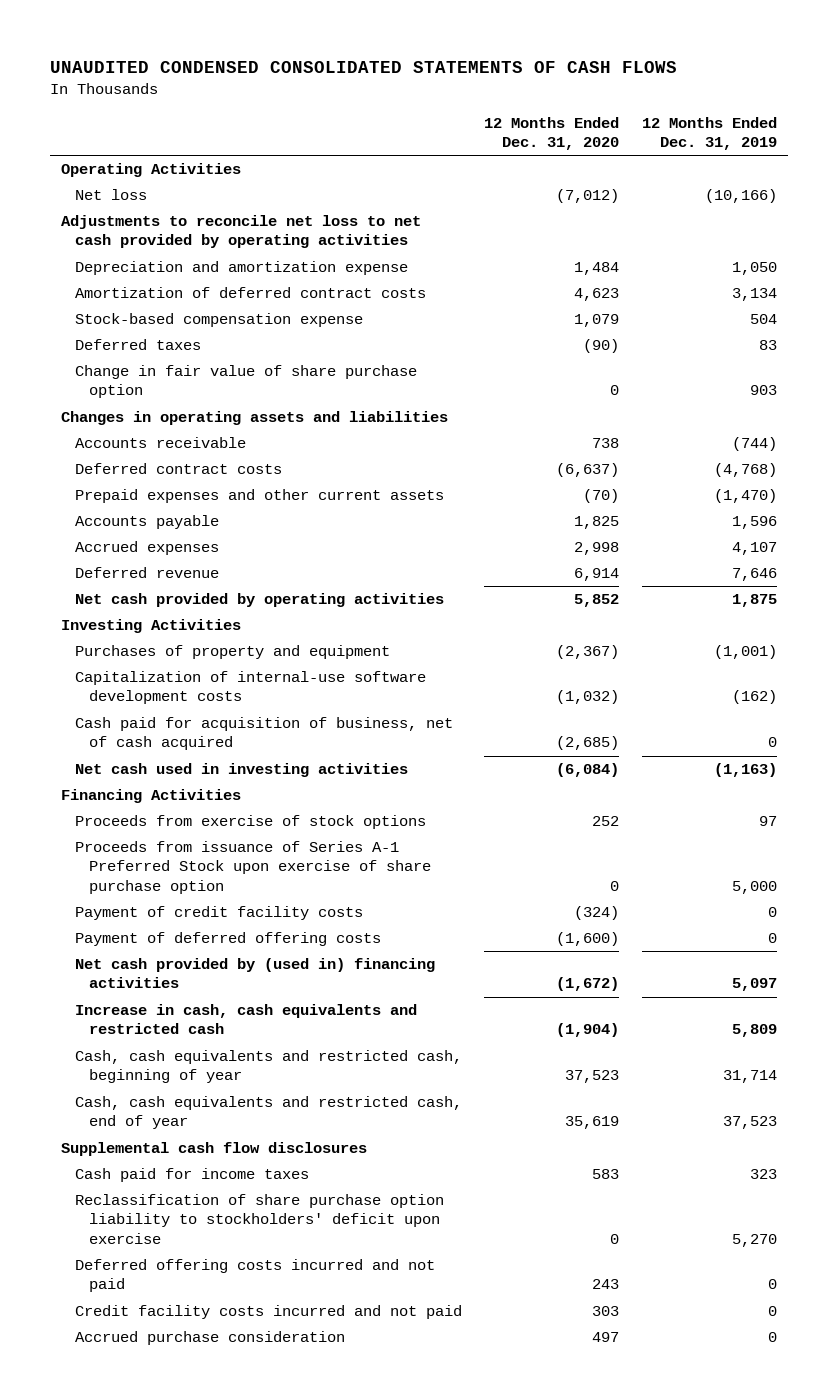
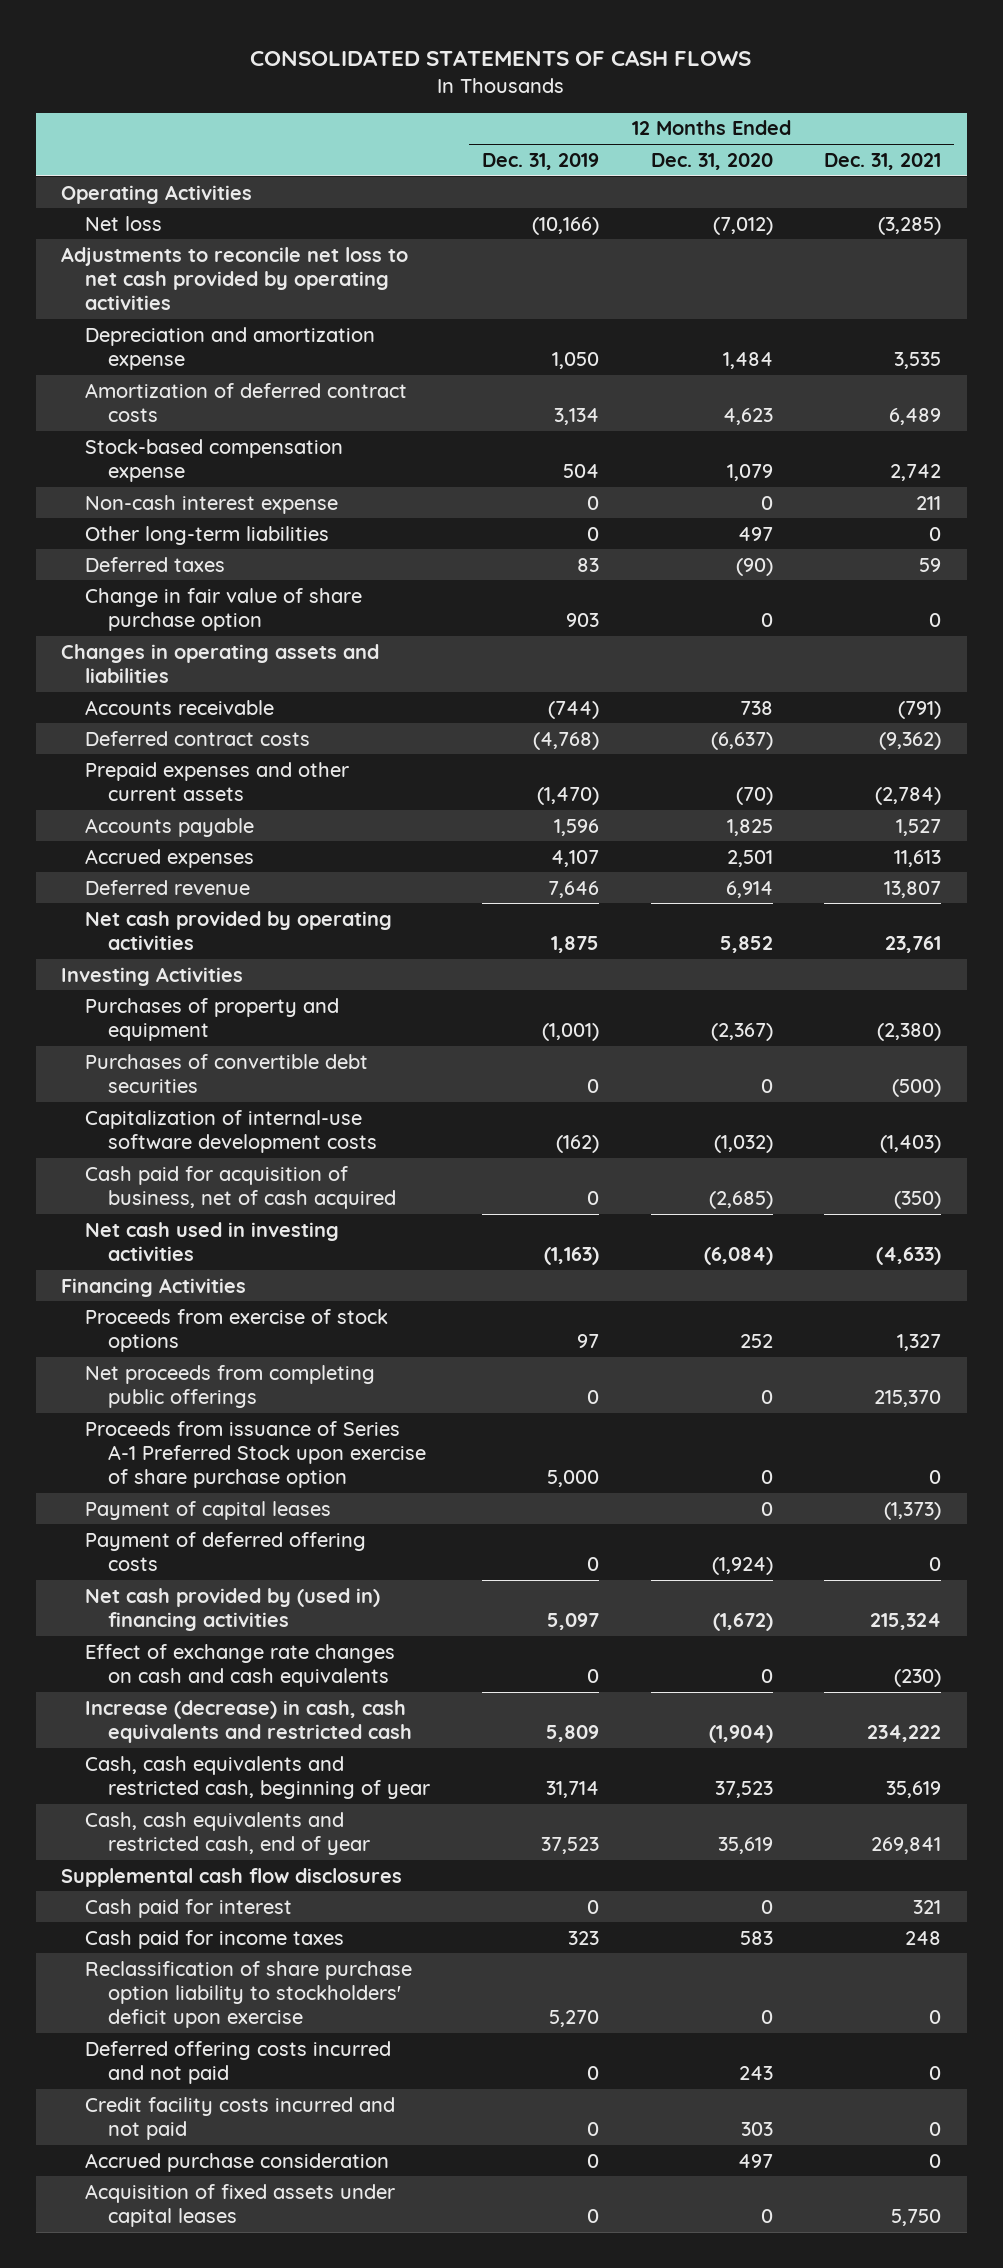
- UNAUDITED CONDENSED CONSOLIDATED STATEMENTS OF CASH FLOWS
+ CONSOLIDATED STATEMENTS OF CASH FLOWS
- | 12 Months Ended Dec. 31, 2020 | 12 Months Ended Dec. 31, 2019
+ | 12 Months Ended Dec. 31, 2019 | 12 Months Ended Dec. 31, 2020 | 12 Months Ended Dec. 31, 2021
+ Non-cash interest expense | 0 | 0 | 211
+ Other long-term liabilities | 0 | 497 | 0
- Accrued expenses | 2,998 | 4,107
+ Accrued expenses | 4,107 | 2,501 | 11,613
+ Purchases of convertible debt securities | 0 | 0 | (500)
+ Net proceeds from completing public offerings | 0 | 0 | 215,370
- Payment of credit facility costs | (324) | 0
- Payment of deferred offering costs | (1,600) | 0
+ Payment of capital leases | | 0 | (1,373)
+ Payment of deferred offering costs | 0 | (1,924) | 0
- Increase in cash, cash equivalents and restricted cash | (1,904) | 5,809
+ Effect of exchange rate changes on cash and cash equivalents | 0 | 0 | (230)
+ Increase (decrease) in cash, cash equivalents and restricted cash | 5,809 | (1,904) | 234,222
+ Cash paid for interest | 0 | 0 | 321
+ Acquisition of fixed assets under capital leases | 0 | 0 | 5,750

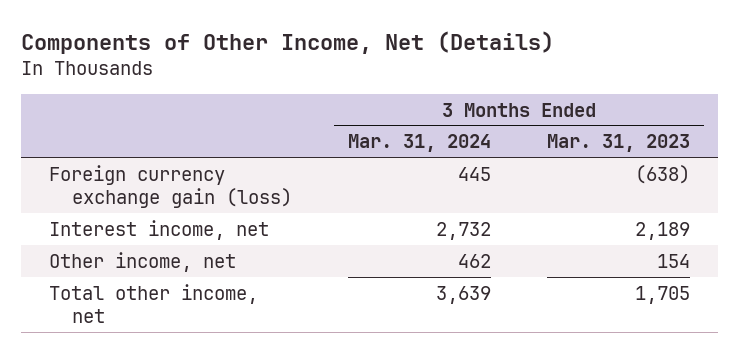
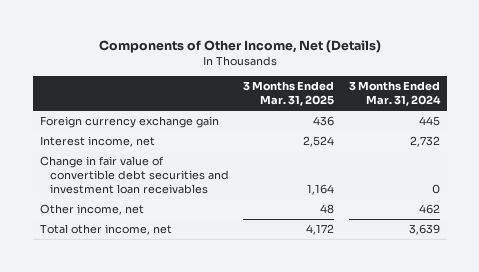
- | 3 Months Ended Mar. 31, 2024 | 3 Months Ended Mar. 31, 2023
+ | 3 Months Ended Mar. 31, 2025 | 3 Months Ended Mar. 31, 2024
- Foreign currency exchange gain (loss) | 445 | (638)
+ Foreign currency exchange gain | 436 | 445
+ Change in fair value of convertible debt securities and investment loan receivables | 1,164 | 0

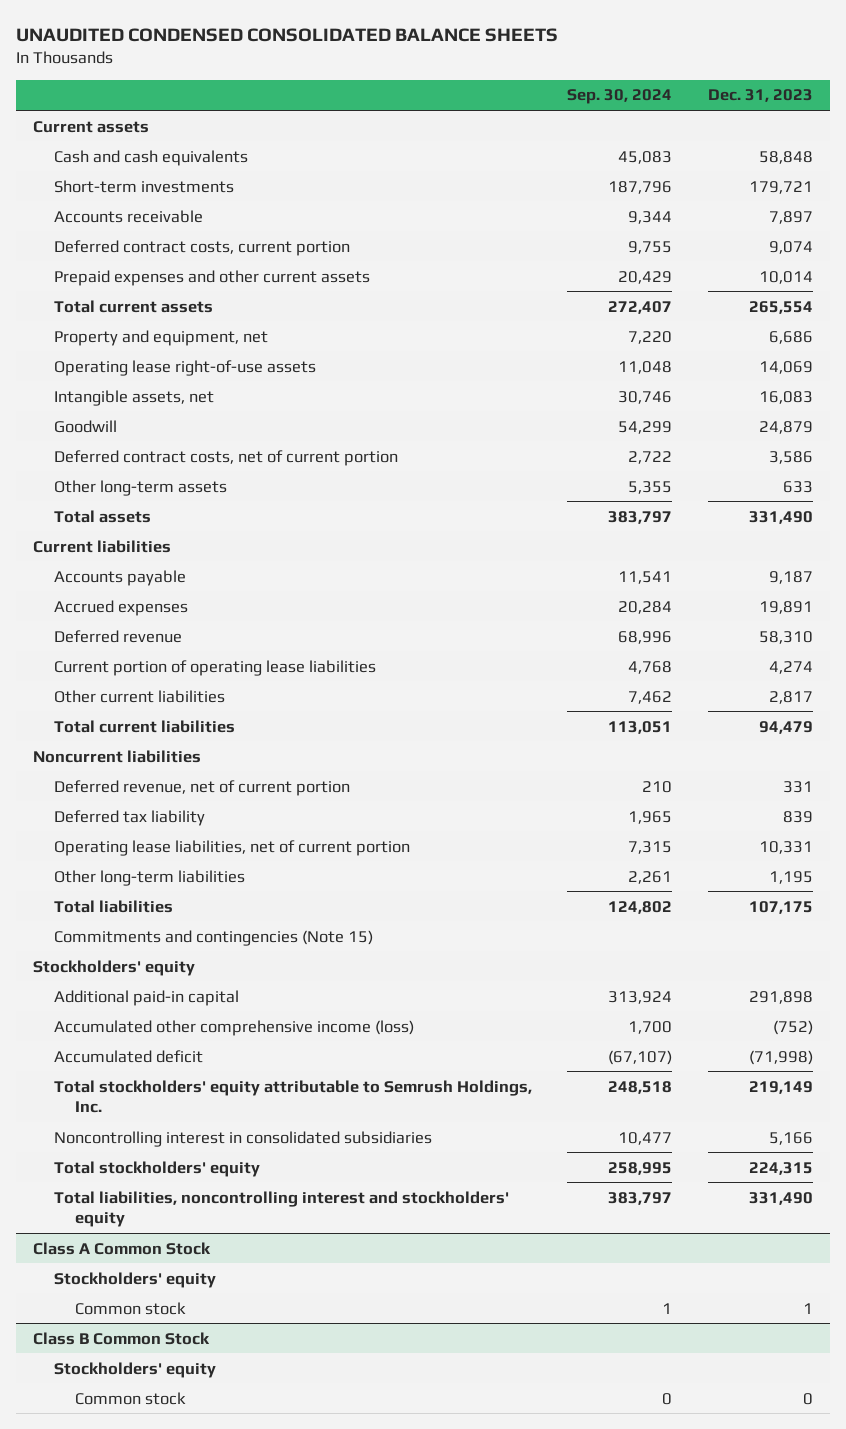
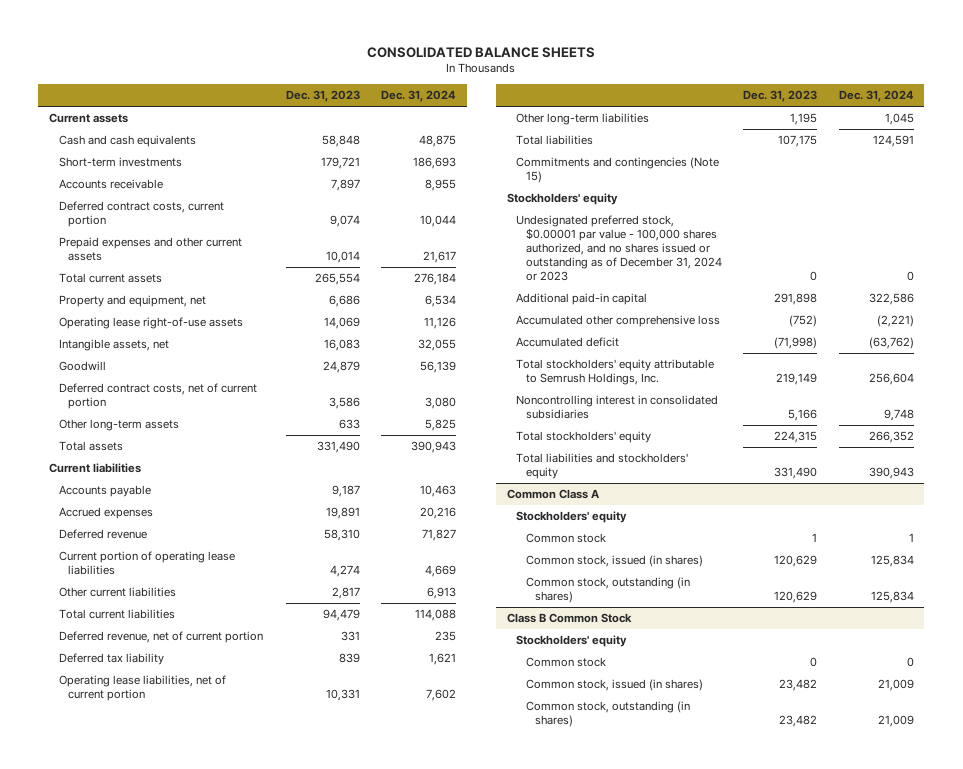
- UNAUDITED CONDENSED CONSOLIDATED BALANCE SHEETS
+ CONSOLIDATED BALANCE SHEETS
- | Sep. 30, 2024 | Dec. 31, 2023
+ | Dec. 31, 2023 | Dec. 31, 2024
- Noncurrent liabilities
+ Undesignated preferred stock, $0.00001 par value - 100,000 shares authorized, and no shares issued or outstanding as of December 31, 2024 or 2023 | 0 | 0
- Accumulated other comprehensive income (loss) | 1,700 | (752)
+ Accumulated other comprehensive loss | (752) | (2,221)
- Total liabilities, noncontrolling interest and stockholders' equity | 383,797 | 331,490
- Class A Common Stock
+ Total liabilities and stockholders' equity | 331,490 | 390,943
+ Common Class A
+ Common stock, issued (in shares) | 120,629 | 125,834
+ Common stock, outstanding (in shares) | 120,629 | 125,834
@ Class B Common Stock
+ Common stock, issued (in shares) | 23,482 | 21,009
+ Common stock, outstanding (in shares) | 23,482 | 21,009

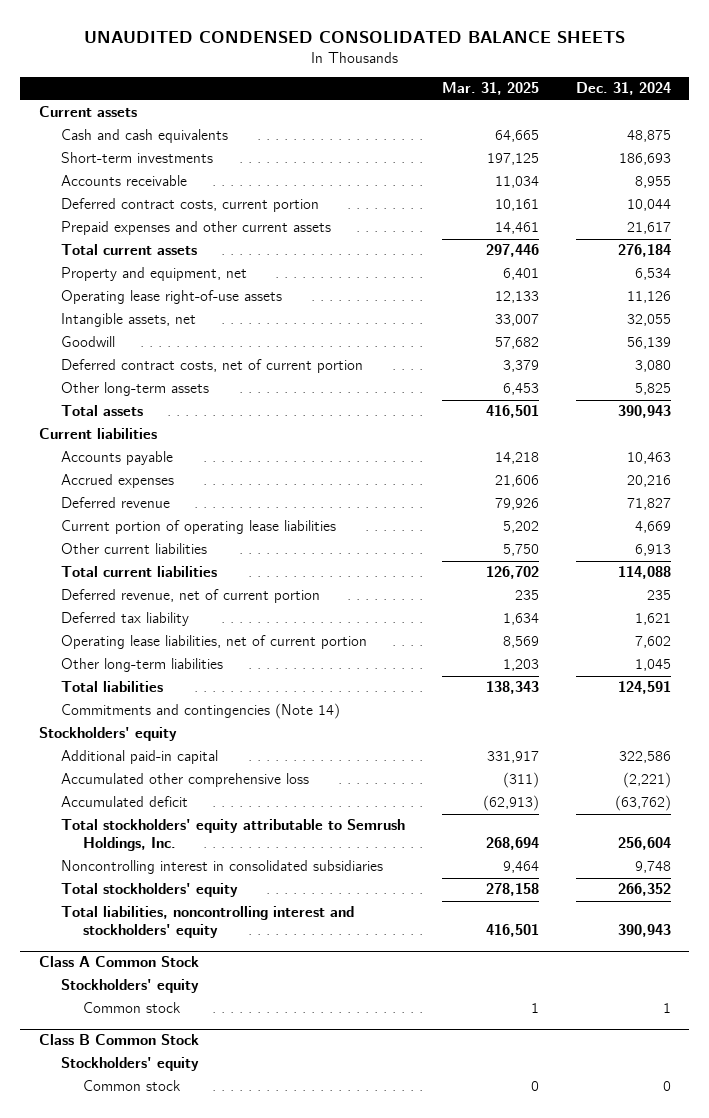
- CONSOLIDATED BALANCE SHEETS
+ UNAUDITED CONDENSED CONSOLIDATED BALANCE SHEETS
- | Dec. 31, 2023 | Dec. 31, 2024
+ | Mar. 31, 2025 | Dec. 31, 2024
- Commitments and contingencies (Note 15)
+ Commitments and contingencies (Note 14)
- Undesignated preferred stock, $0.00001 par value - 100,000 shares authorized, and no shares issued or outstanding as of December 31, 2024 or 2023 | 0 | 0
- Total liabilities and stockholders' equity | 331,490 | 390,943
- Common Class A
+ Total liabilities, noncontrolling interest and stockholders' equity | 416,501 | 390,943
+ Class A Common Stock
- Common stock, issued (in shares) | 120,629 | 125,834
- Common stock, outstanding (in shares) | 120,629 | 125,834
@ Class B Common Stock
- Common stock, issued (in shares) | 23,482 | 21,009
- Common stock, outstanding (in shares) | 23,482 | 21,009

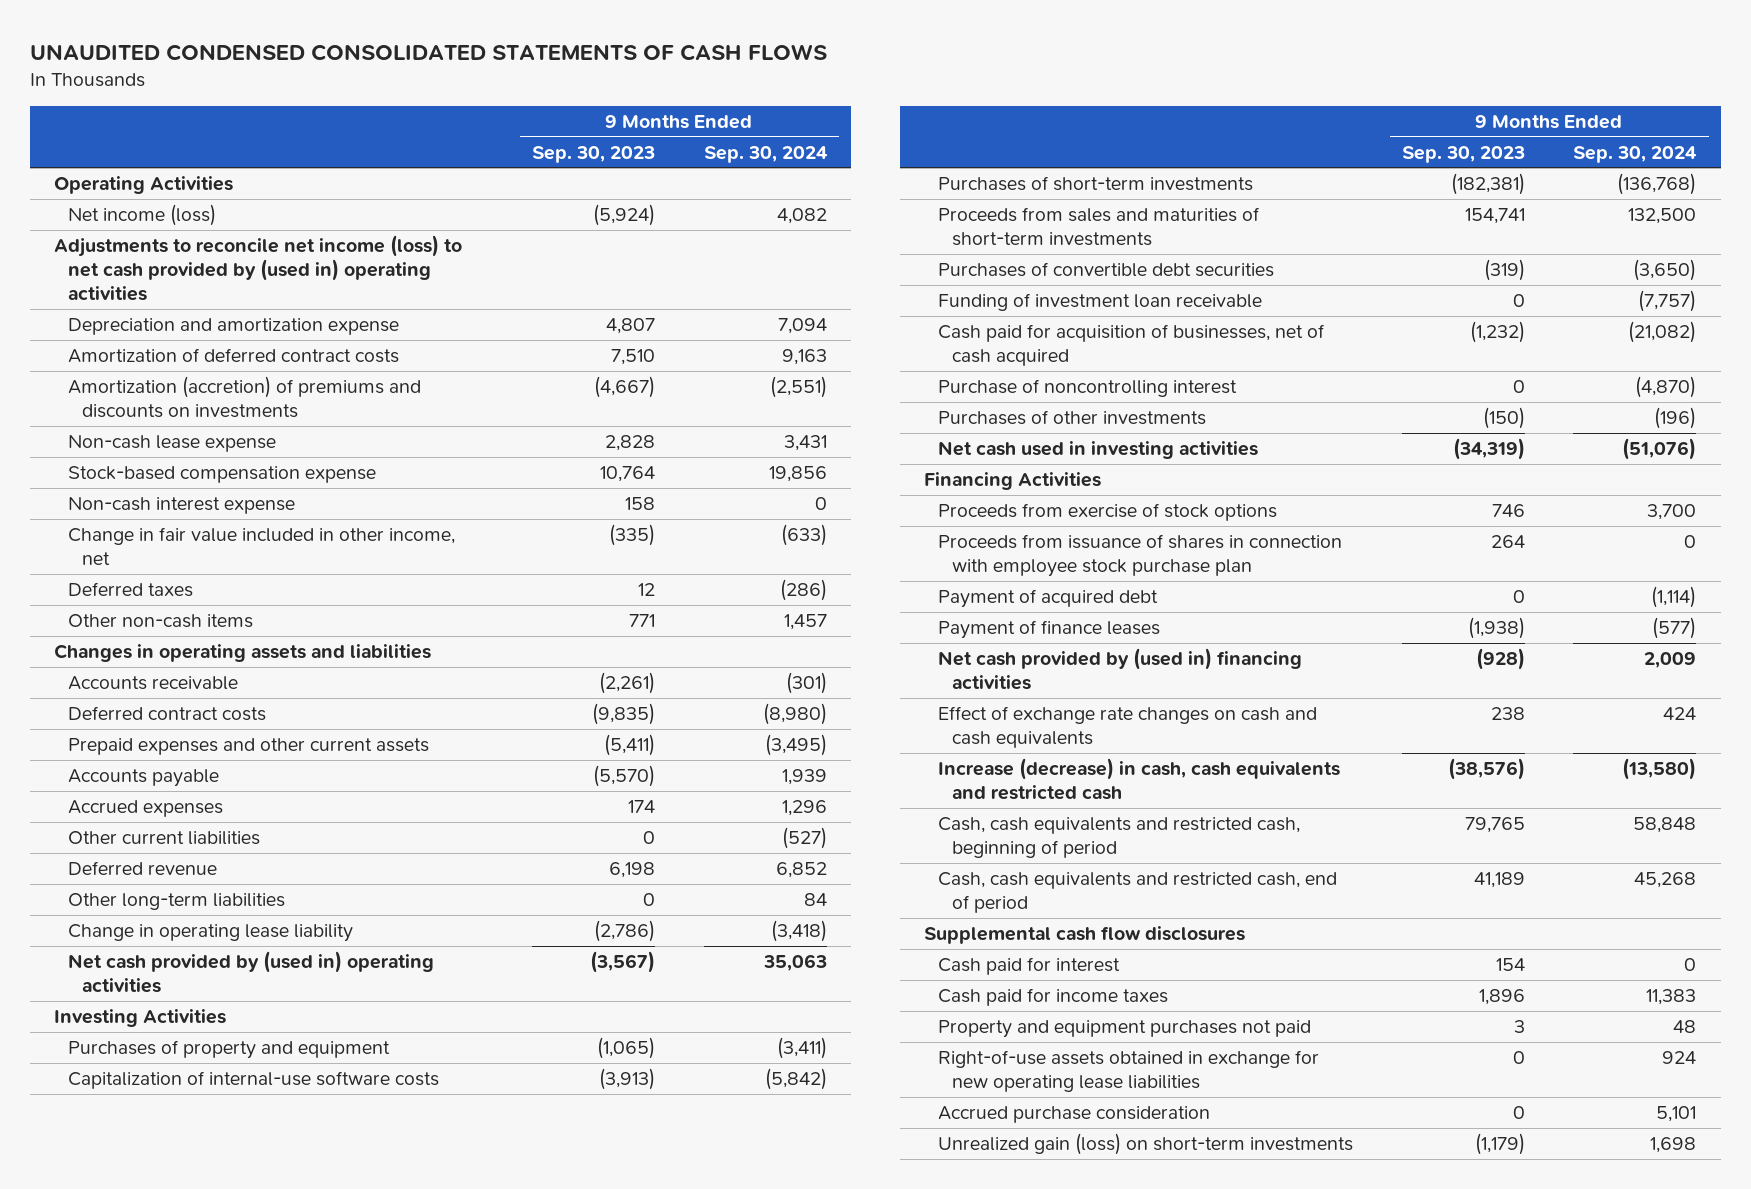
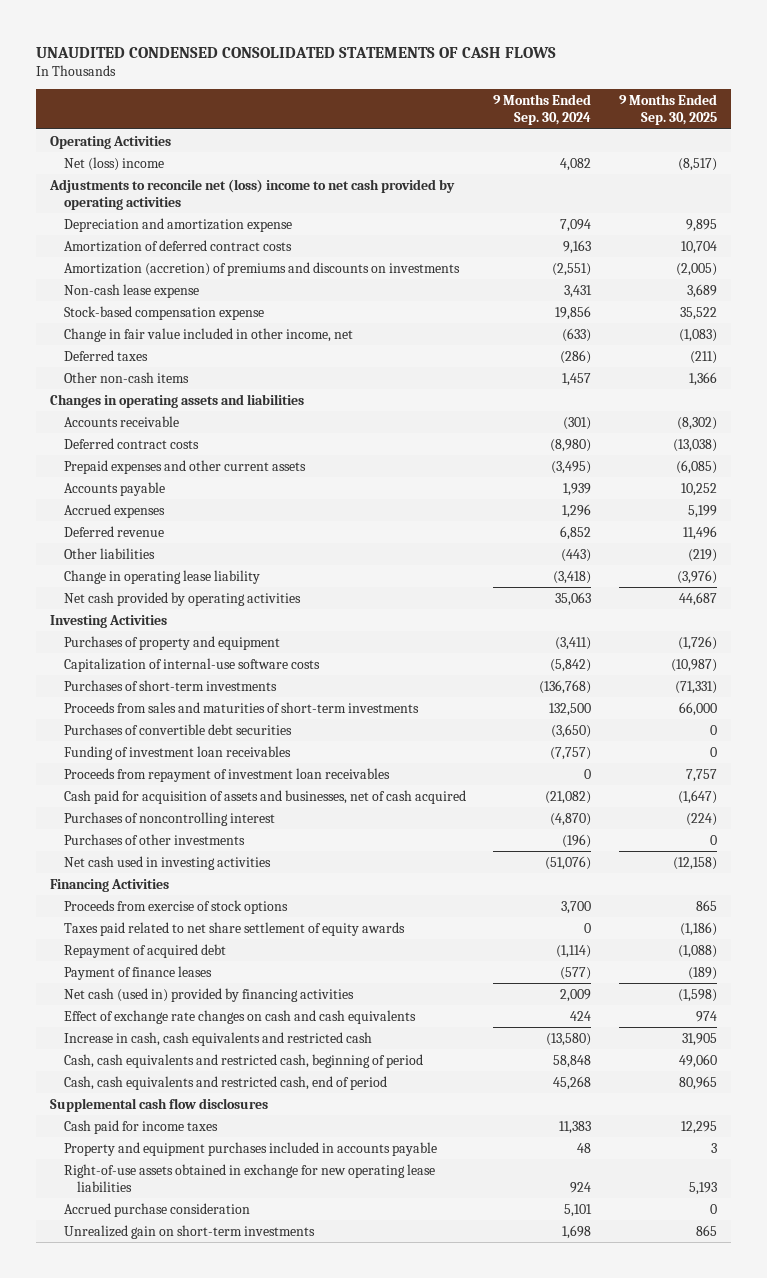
- | 9 Months Ended Sep. 30, 2023 | 9 Months Ended Sep. 30, 2024
+ | 9 Months Ended Sep. 30, 2024 | 9 Months Ended Sep. 30, 2025
- Net income (loss) | (5,924) | 4,082
- Adjustments to reconcile net income (loss) to net cash provided by (used in) operating activities
+ Net (loss) income | 4,082 | (8,517)
+ Adjustments to reconcile net (loss) income to net cash provided by operating activities
- Non-cash interest expense | 158 | 0
- Other current liabilities | 0 | (527)
- Other long-term liabilities | 0 | 84
+ Other liabilities | (443) | (219)
- Net cash provided by (used in) operating activities | (3,567) | 35,063
+ Net cash provided by operating activities | 35,063 | 44,687
- Funding of investment loan receivable | 0 | (7,757)
- Cash paid for acquisition of businesses, net of cash acquired | (1,232) | (21,082)
- Purchase of noncontrolling interest | 0 | (4,870)
+ Funding of investment loan receivables | (7,757) | 0
+ Proceeds from repayment of investment loan receivables | 0 | 7,757
+ Cash paid for acquisition of assets and businesses, net of cash acquired | (21,082) | (1,647)
+ Purchases of noncontrolling interest | (4,870) | (224)
- Proceeds from issuance of shares in connection with employee stock purchase plan | 264 | 0
- Payment of acquired debt | 0 | (1,114)
+ Taxes paid related to net share settlement of equity awards | 0 | (1,186)
+ Repayment of acquired debt | (1,114) | (1,088)
- Net cash provided by (used in) financing activities | (928) | 2,009
+ Net cash (used in) provided by financing activities | 2,009 | (1,598)
- Increase (decrease) in cash, cash equivalents and restricted cash | (38,576) | (13,580)
+ Increase in cash, cash equivalents and restricted cash | (13,580) | 31,905
- Cash paid for interest | 154 | 0
- Property and equipment purchases not paid | 3 | 48
+ Property and equipment purchases included in accounts payable | 48 | 3
- Unrealized gain (loss) on short-term investments | (1,179) | 1,698
+ Unrealized gain on short-term investments | 1,698 | 865

